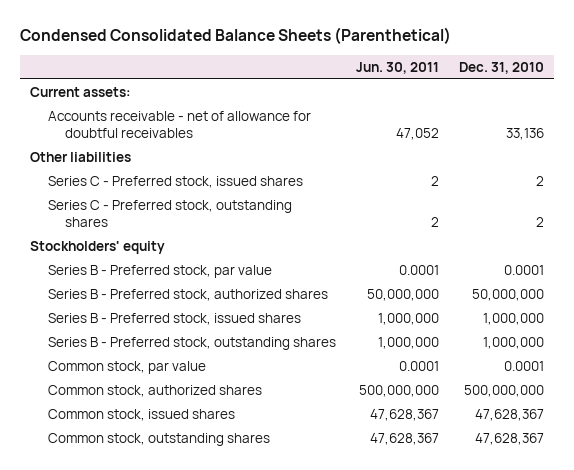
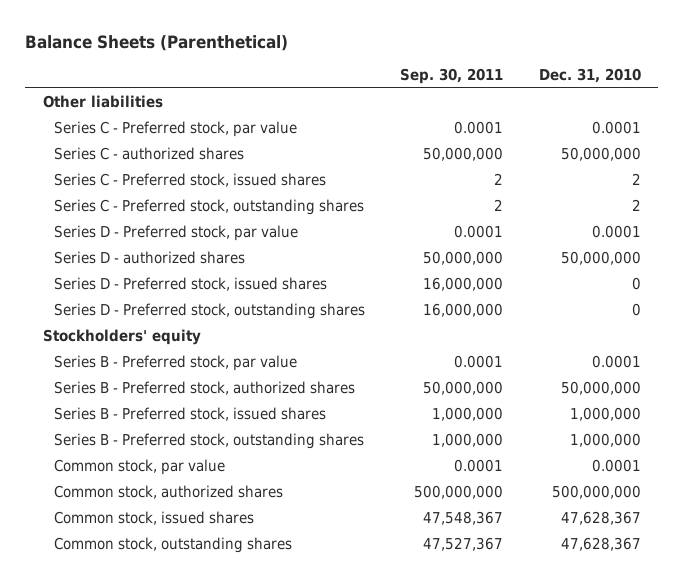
- Condensed Consolidated Balance Sheets (Parenthetical)
+ Balance Sheets (Parenthetical)
- | Jun. 30, 2011 | Dec. 31, 2010
+ | Sep. 30, 2011 | Dec. 31, 2010
- Current assets:
- Accounts receivable - net of allowance for doubtful receivables | 47,052 | 33,136
+ Series C - Preferred stock, par value | 0.0001 | 0.0001
+ Series C - authorized shares | 50,000,000 | 50,000,000
+ Series D - Preferred stock, par value | 0.0001 | 0.0001
+ Series D - authorized shares | 50,000,000 | 50,000,000
+ Series D - Preferred stock, issued shares | 16,000,000 | 0
+ Series D - Preferred stock, outstanding shares | 16,000,000 | 0

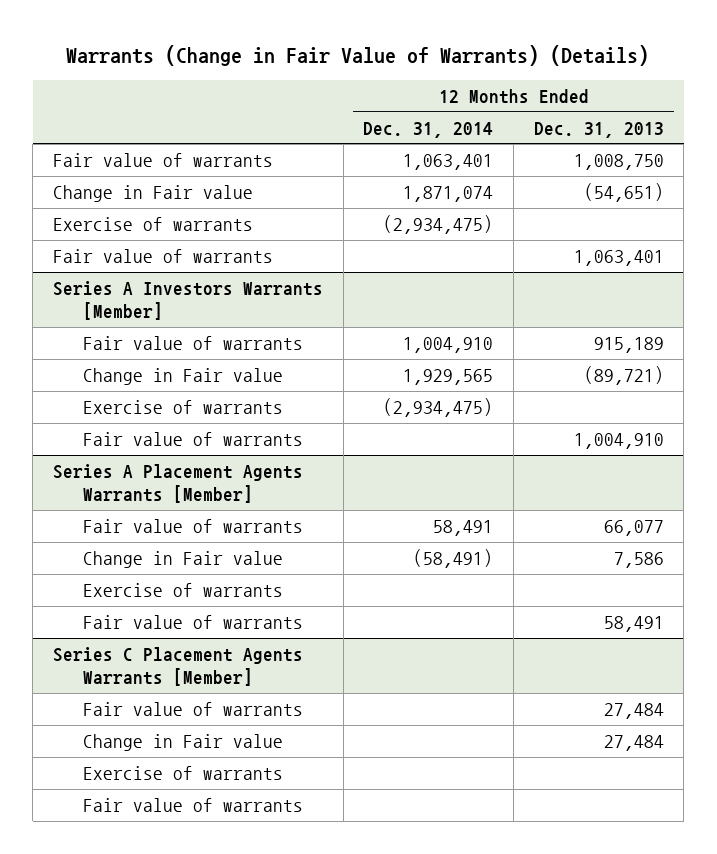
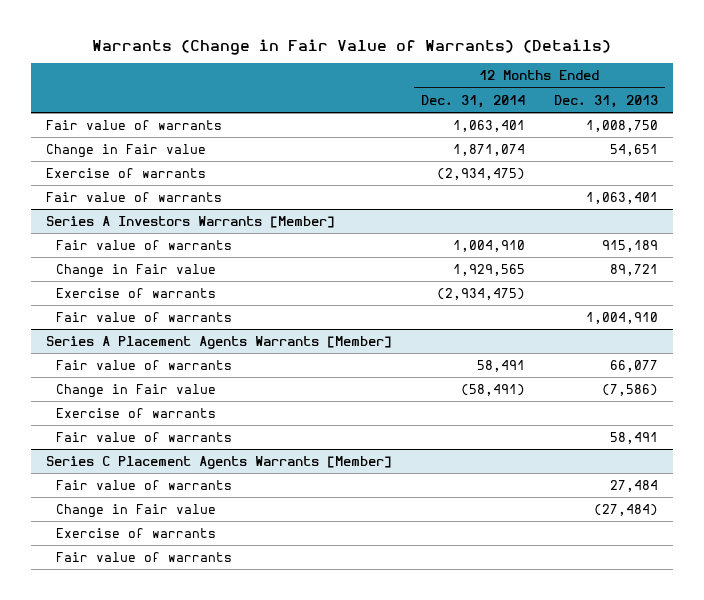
- Change in Fair value | 1,871,074 | (54,651)
+ Change in Fair value | 1,871,074 | 54,651
@ Series A Investors Warrants [Member]
- Change in Fair value | 1,929,565 | (89,721)
+ Change in Fair value | 1,929,565 | 89,721
@ Series A Placement Agents Warrants [Member]
- Change in Fair value | (58,491) | 7,586
+ Change in Fair value | (58,491) | (7,586)
@ Series C Placement Agents Warrants [Member]
- Change in Fair value | | 27,484
+ Change in Fair value | | (27,484)

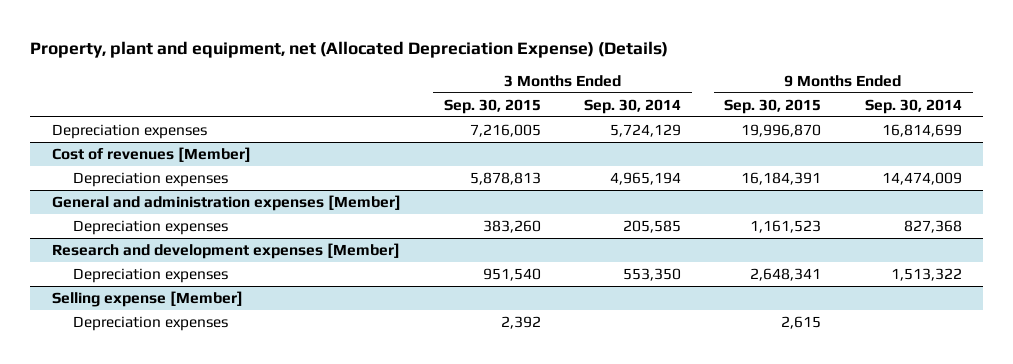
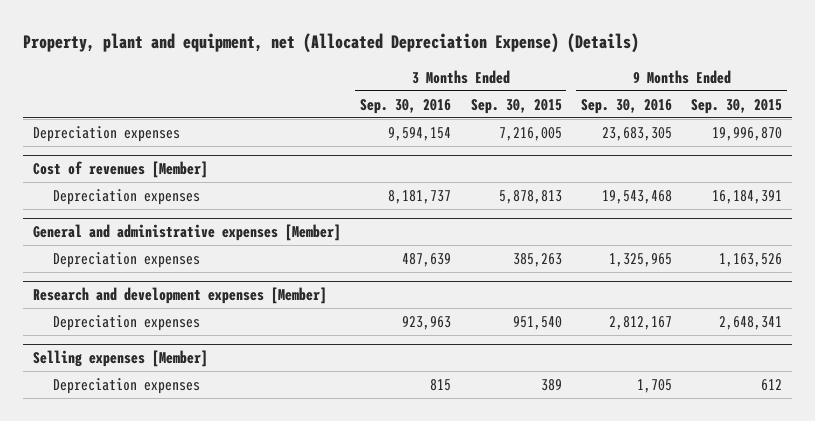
- | 3 Months Ended Sep. 30, 2015 | 3 Months Ended Sep. 30, 2014 | 9 Months Ended Sep. 30, 2015 | 9 Months Ended Sep. 30, 2014
+ | 3 Months Ended Sep. 30, 2016 | 3 Months Ended Sep. 30, 2015 | 9 Months Ended Sep. 30, 2016 | 9 Months Ended Sep. 30, 2015
- General and administration expenses [Member]
- Depreciation expenses | 383,260 | 205,585 | 1,161,523 | 827,368
+ General and administrative expenses [Member]
+ Depreciation expenses | 487,639 | 385,263 | 1,325,965 | 1,163,526
- Selling expense [Member]
- Depreciation expenses | 2,392 | | 2,615 |
+ Selling expenses [Member]
+ Depreciation expenses | 815 | 389 | 1,705 | 612

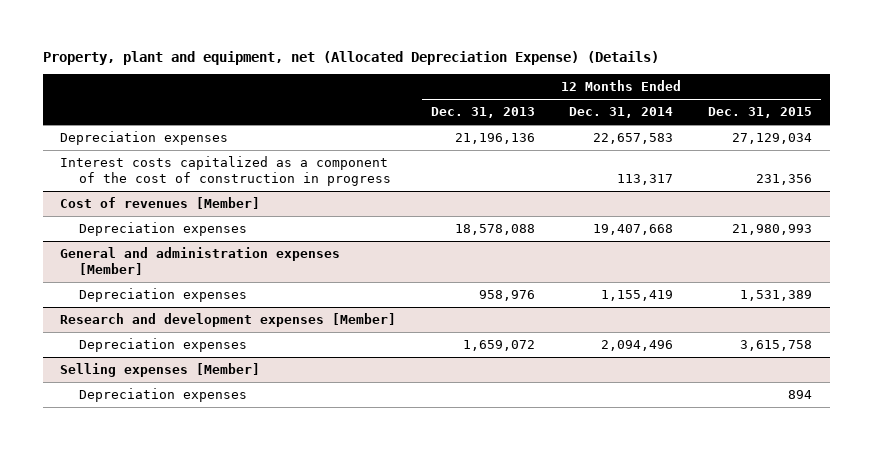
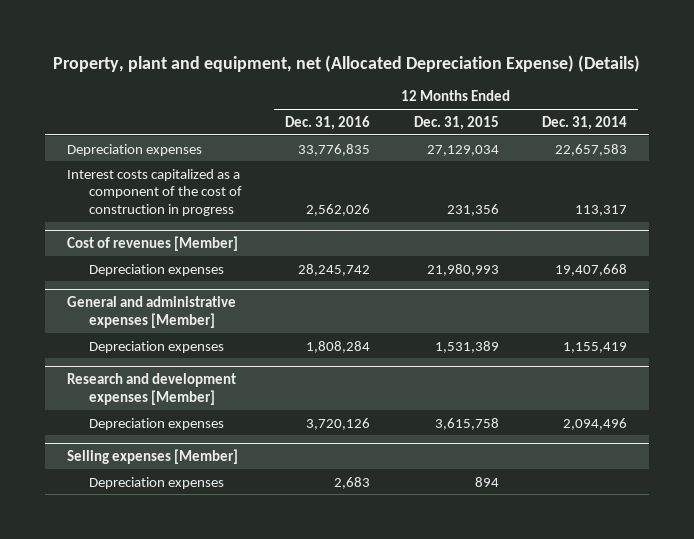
- | 12 Months Ended Dec. 31, 2013 | 12 Months Ended Dec. 31, 2014 | 12 Months Ended Dec. 31, 2015
+ | 12 Months Ended Dec. 31, 2016 | 12 Months Ended Dec. 31, 2015 | 12 Months Ended Dec. 31, 2014
- General and administration expenses [Member]
+ General and administrative expenses [Member]

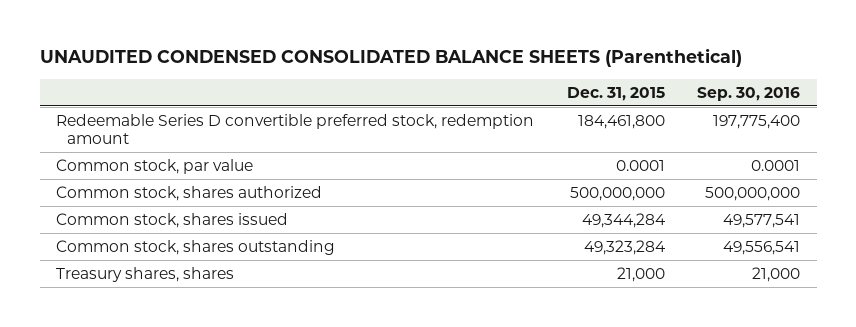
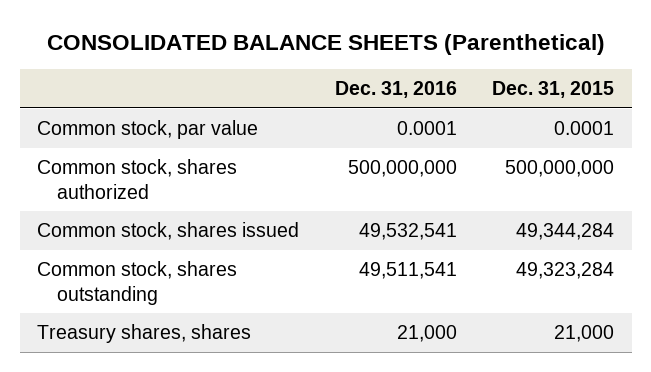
- UNAUDITED CONDENSED CONSOLIDATED BALANCE SHEETS (Parenthetical)
+ CONSOLIDATED BALANCE SHEETS (Parenthetical)
- | Dec. 31, 2015 | Sep. 30, 2016
+ | Dec. 31, 2016 | Dec. 31, 2015
- Redeemable Series D convertible preferred stock, redemption amount | 184,461,800 | 197,775,400

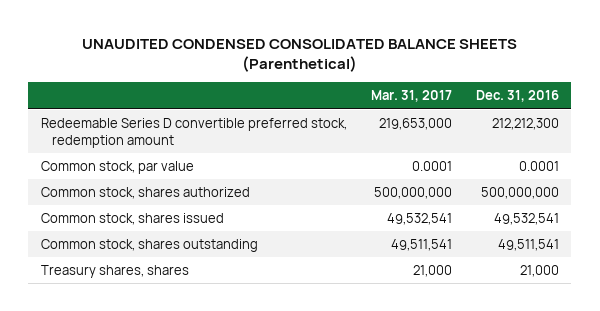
- CONSOLIDATED BALANCE SHEETS (Parenthetical)
+ UNAUDITED CONDENSED CONSOLIDATED BALANCE SHEETS (Parenthetical)
- | Dec. 31, 2016 | Dec. 31, 2015
+ | Mar. 31, 2017 | Dec. 31, 2016
+ Redeemable Series D convertible preferred stock, redemption amount | 219,653,000 | 212,212,300

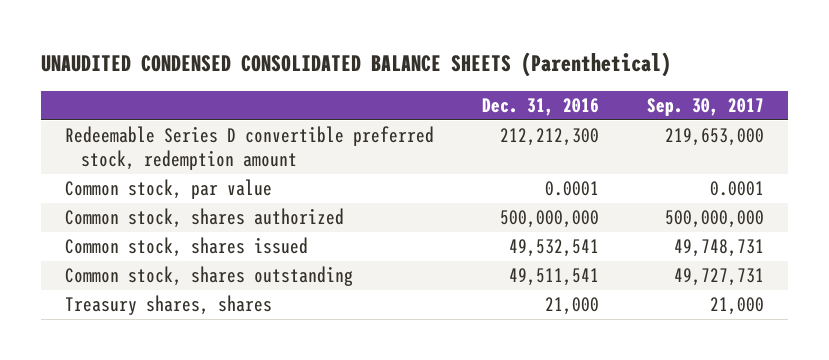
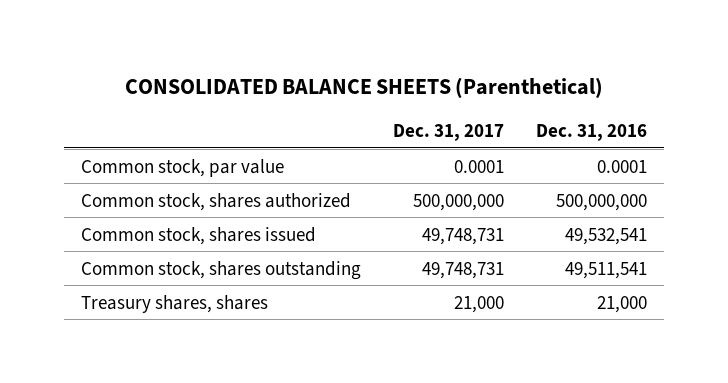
- UNAUDITED CONDENSED CONSOLIDATED BALANCE SHEETS (Parenthetical)
+ CONSOLIDATED BALANCE SHEETS (Parenthetical)
- | Dec. 31, 2016 | Sep. 30, 2017
+ | Dec. 31, 2017 | Dec. 31, 2016
- Redeemable Series D convertible preferred stock, redemption amount | 212,212,300 | 219,653,000

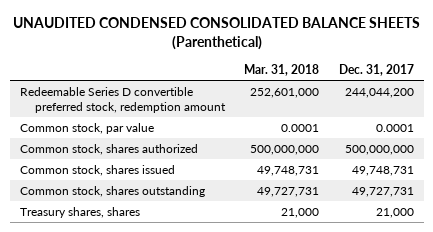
- CONSOLIDATED BALANCE SHEETS (Parenthetical)
+ UNAUDITED CONDENSED CONSOLIDATED BALANCE SHEETS (Parenthetical)
- | Dec. 31, 2017 | Dec. 31, 2016
+ | Mar. 31, 2018 | Dec. 31, 2017
+ Redeemable Series D convertible preferred stock, redemption amount | 252,601,000 | 244,044,200
- Common stock, shares outstanding | 49,748,731 | 49,511,541
+ Common stock, shares outstanding | 49,727,731 | 49,727,731

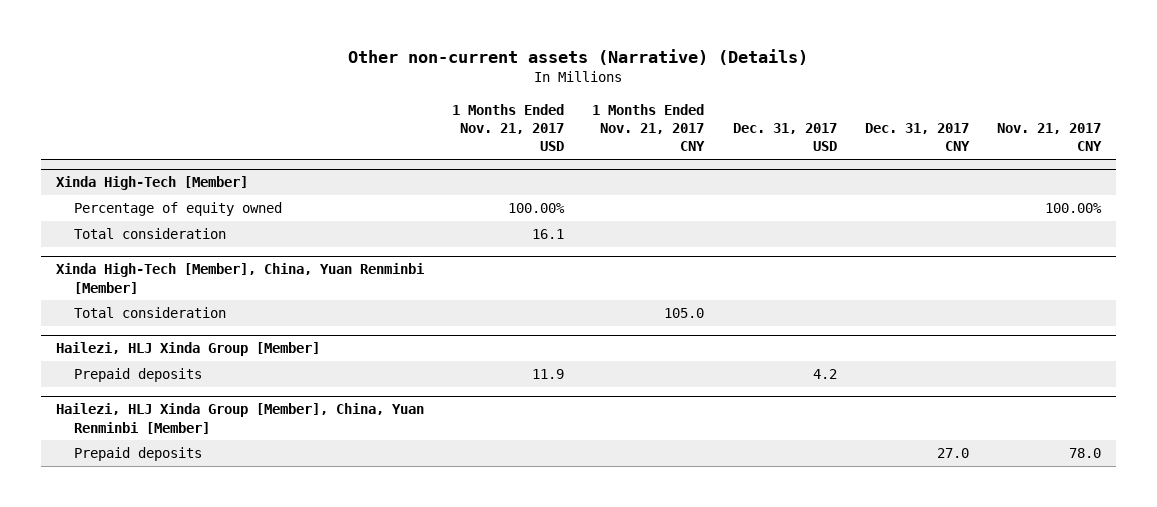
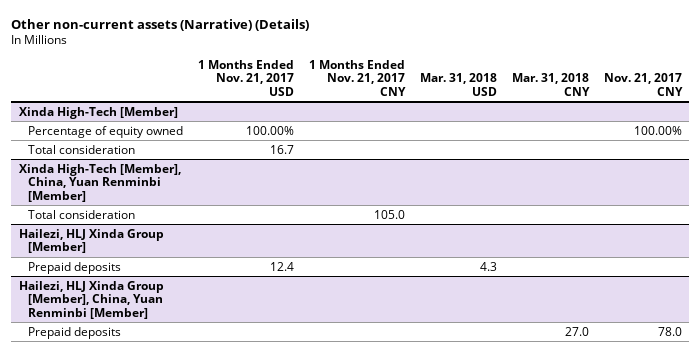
- | 1 Months Ended Nov. 21, 2017 USD | 1 Months Ended Nov. 21, 2017 CNY | Dec. 31, 2017 USD | Dec. 31, 2017 CNY | Nov. 21, 2017 CNY
+ | 1 Months Ended Nov. 21, 2017 USD | 1 Months Ended Nov. 21, 2017 CNY | Mar. 31, 2018 USD | Mar. 31, 2018 CNY | Nov. 21, 2017 CNY
@ Xinda High-Tech [Member]
- Total consideration | 16.1 | | | |
+ Total consideration | 16.7 | | | |
@ Hailezi, HLJ Xinda Group [Member]
- Prepaid deposits | 11.9 | | 4.2 | |
+ Prepaid deposits | 12.4 | | 4.3 | |

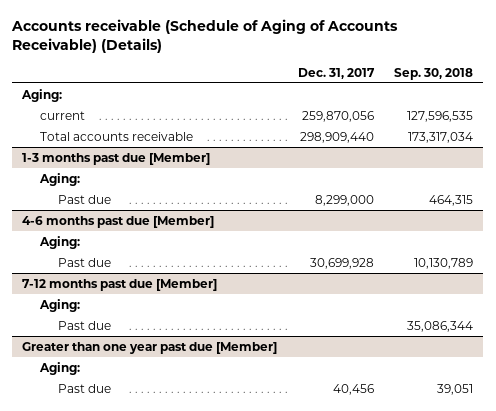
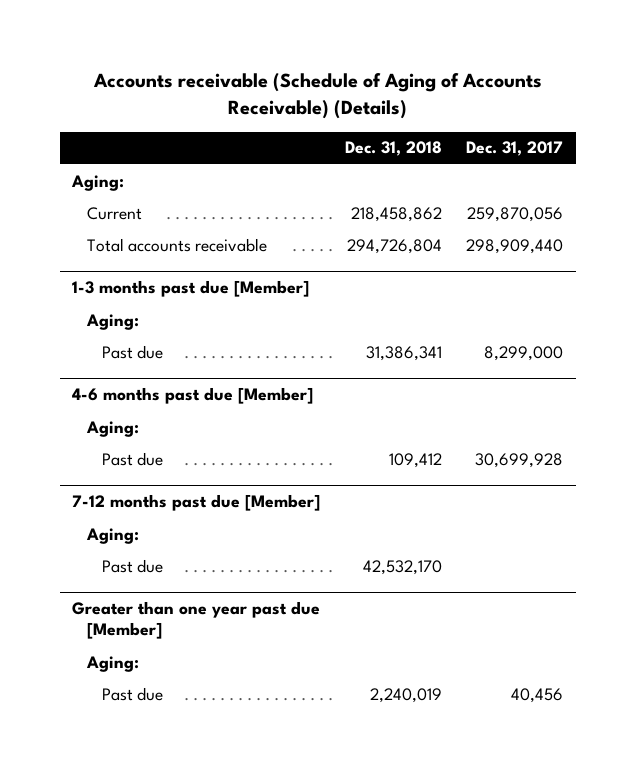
- | Dec. 31, 2017 | Sep. 30, 2018
+ | Dec. 31, 2018 | Dec. 31, 2017
- current | 259,870,056 | 127,596,535
+ Current | 218,458,862 | 259,870,056

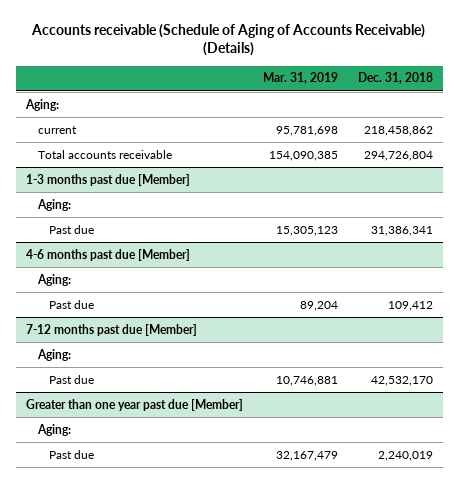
- | Dec. 31, 2018 | Dec. 31, 2017
+ | Mar. 31, 2019 | Dec. 31, 2018
- Current | 218,458,862 | 259,870,056
+ current | 95,781,698 | 218,458,862

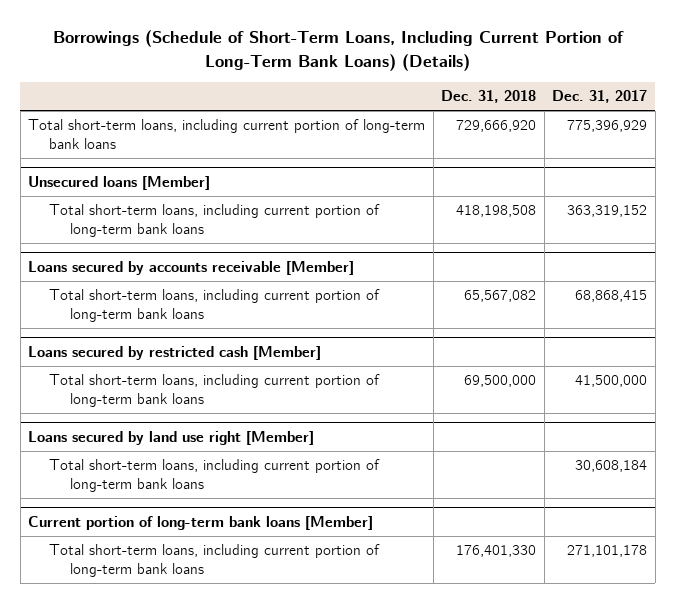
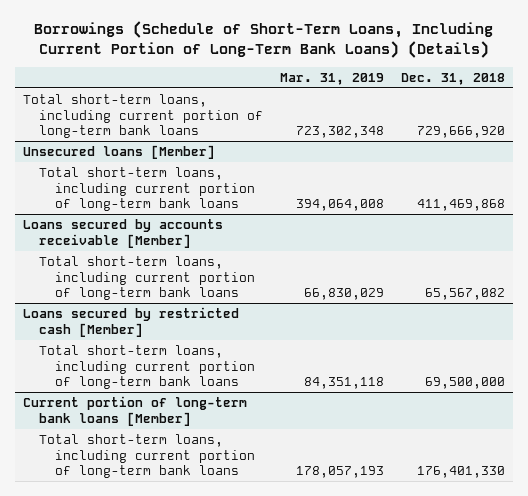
- | Dec. 31, 2018 | Dec. 31, 2017
+ | Mar. 31, 2019 | Dec. 31, 2018
@ Unsecured loans [Member]
- Total short-term loans, including current portion of long-term bank loans | 418,198,508 | 363,319,152
+ Total short-term loans, including current portion of long-term bank loans | 394,064,008 | 411,469,868
- Loans secured by land use right [Member]
- Total short-term loans, including current portion of long-term bank loans | | 30,608,184

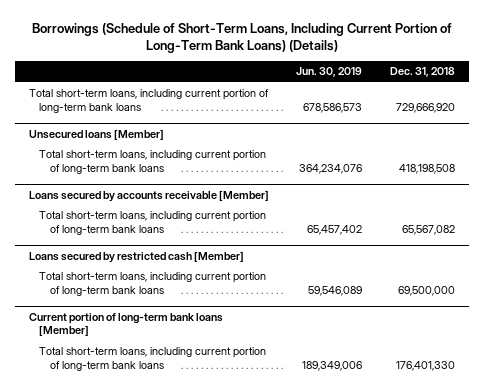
- | Mar. 31, 2019 | Dec. 31, 2018
+ | Jun. 30, 2019 | Dec. 31, 2018
@ Unsecured loans [Member]
- Total short-term loans, including current portion of long-term bank loans | 394,064,008 | 411,469,868
+ Total short-term loans, including current portion of long-term bank loans | 364,234,076 | 418,198,508

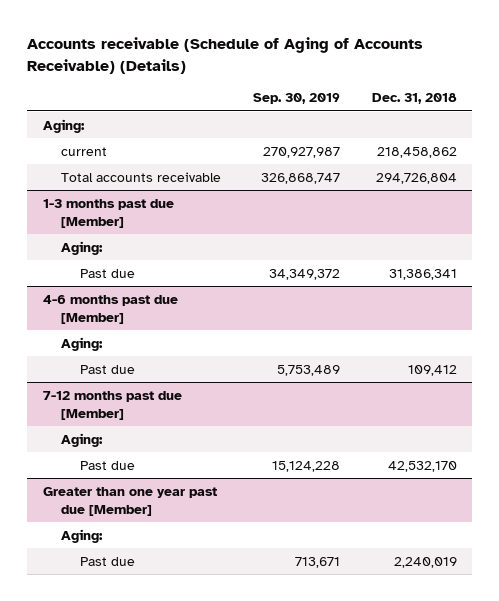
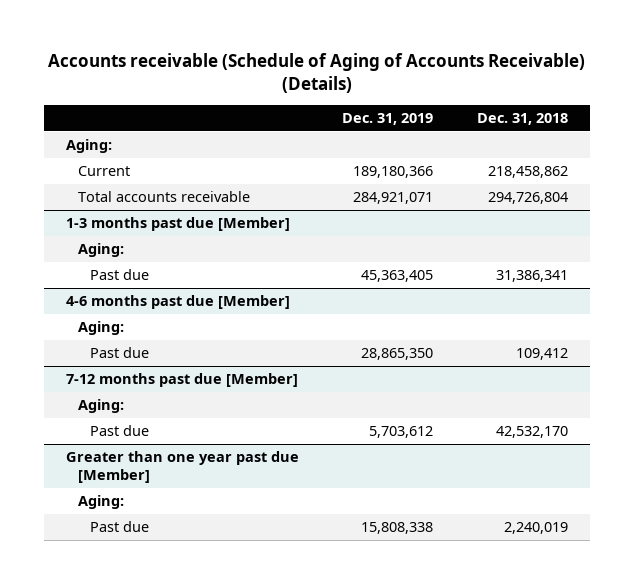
- | Sep. 30, 2019 | Dec. 31, 2018
+ | Dec. 31, 2019 | Dec. 31, 2018
- current | 270,927,987 | 218,458,862
+ Current | 189,180,366 | 218,458,862

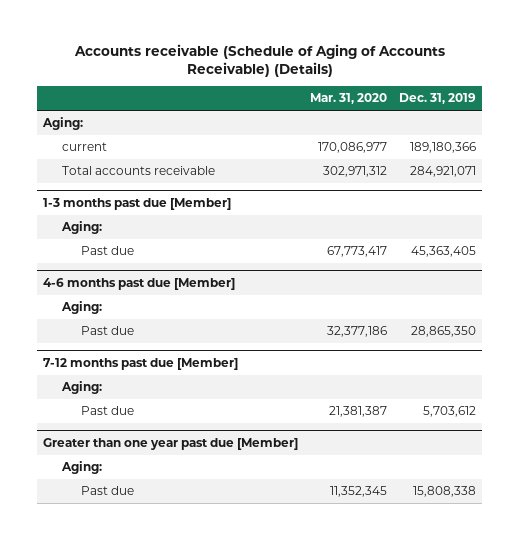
- | Dec. 31, 2019 | Dec. 31, 2018
+ | Mar. 31, 2020 | Dec. 31, 2019
- Current | 189,180,366 | 218,458,862
+ current | 170,086,977 | 189,180,366

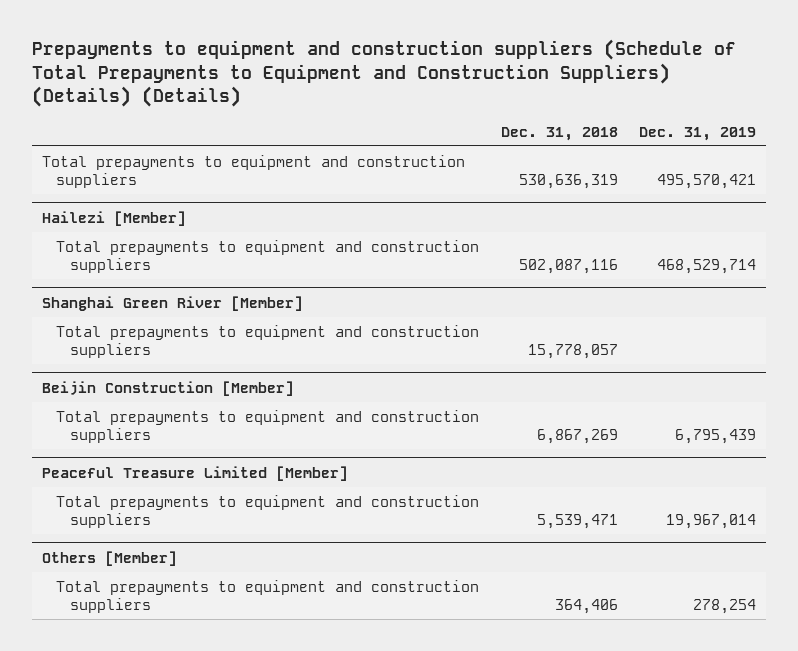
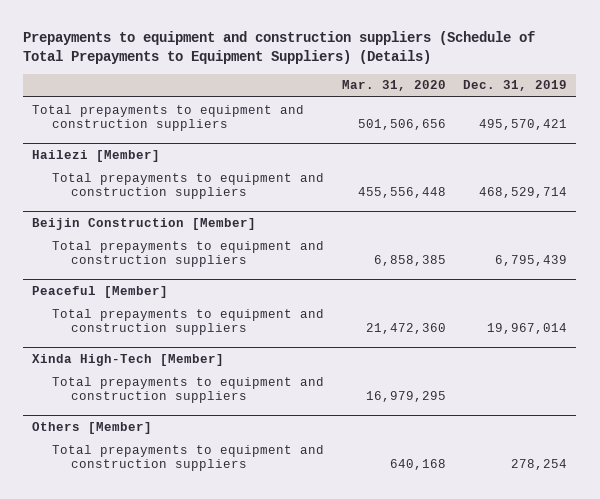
- Prepayments to equipment and construction suppliers (Schedule of Total Prepayments to Equipment and Construction Suppliers) (Details) (Details)
+ Prepayments to equipment and construction suppliers (Schedule of Total Prepayments to Equipment Suppliers) (Details)
- | Dec. 31, 2018 | Dec. 31, 2019
+ | Mar. 31, 2020 | Dec. 31, 2019
- Shanghai Green River [Member]
- Total prepayments to equipment and construction suppliers | 15,778,057 |
- Peaceful Treasure Limited [Member]
+ Peaceful [Member]
+ Xinda High-Tech [Member]
+ Total prepayments to equipment and construction suppliers | 16,979,295 |

